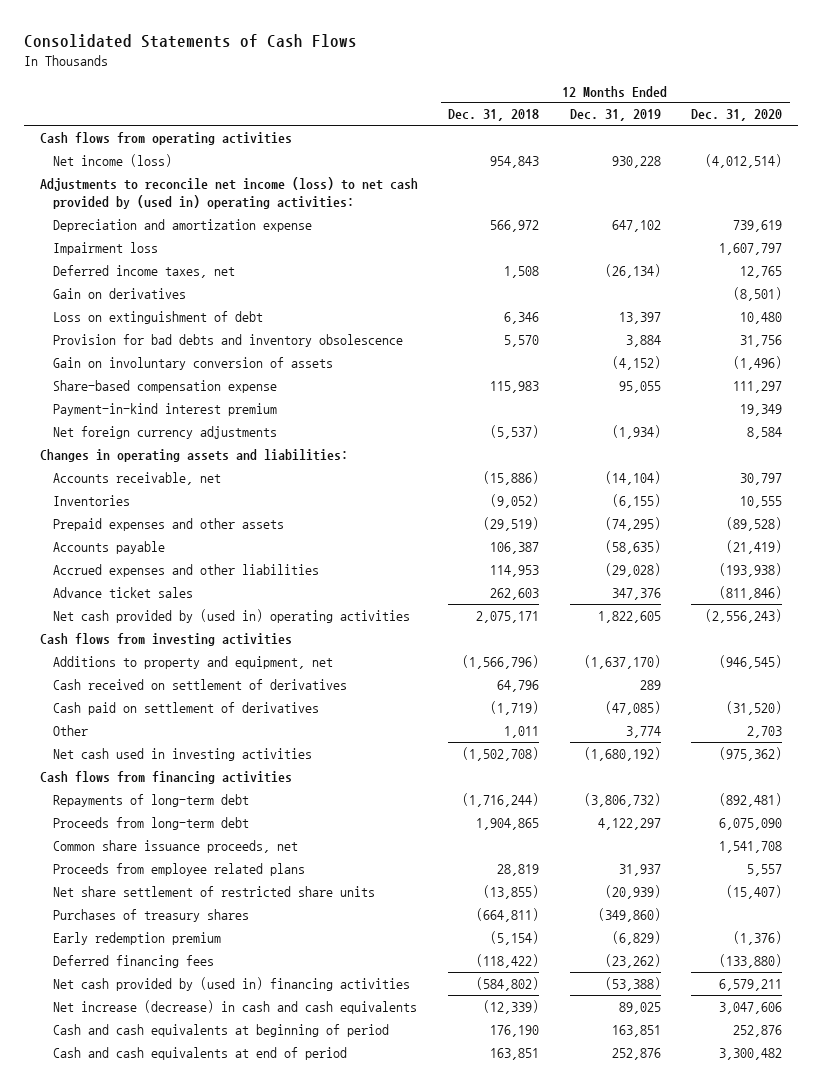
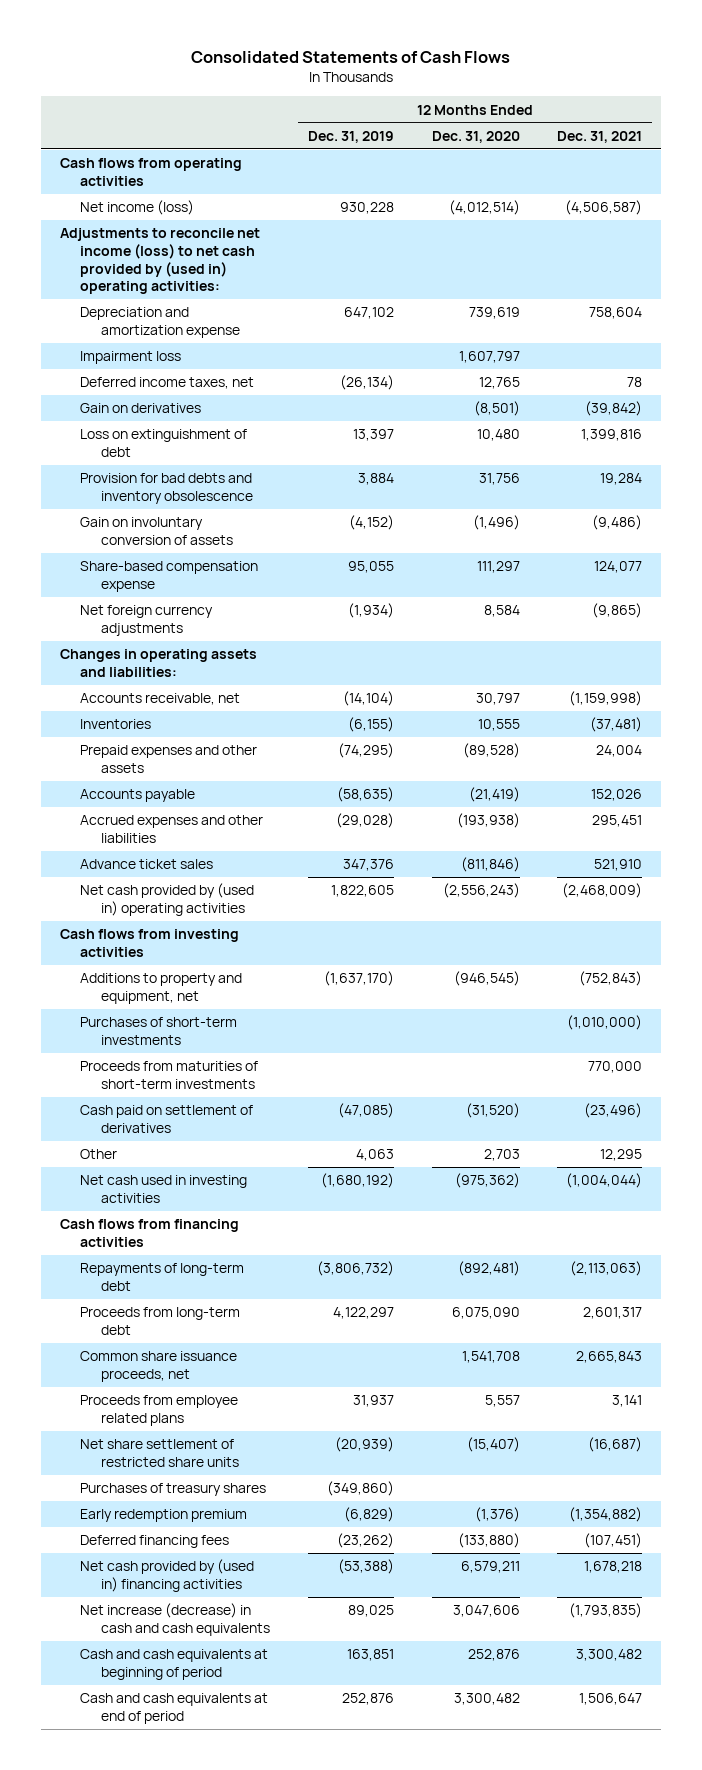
- | 12 Months Ended Dec. 31, 2018 | 12 Months Ended Dec. 31, 2019 | 12 Months Ended Dec. 31, 2020
+ | 12 Months Ended Dec. 31, 2019 | 12 Months Ended Dec. 31, 2020 | 12 Months Ended Dec. 31, 2021
- Payment-in-kind interest premium | | | 19,349
- Cash received on settlement of derivatives | 64,796 | 289 |
+ Purchases of short-term investments | | | (1,010,000)
+ Proceeds from maturities of short-term investments | | | 770,000
- Other | 1,011 | 3,774 | 2,703
+ Other | 4,063 | 2,703 | 12,295

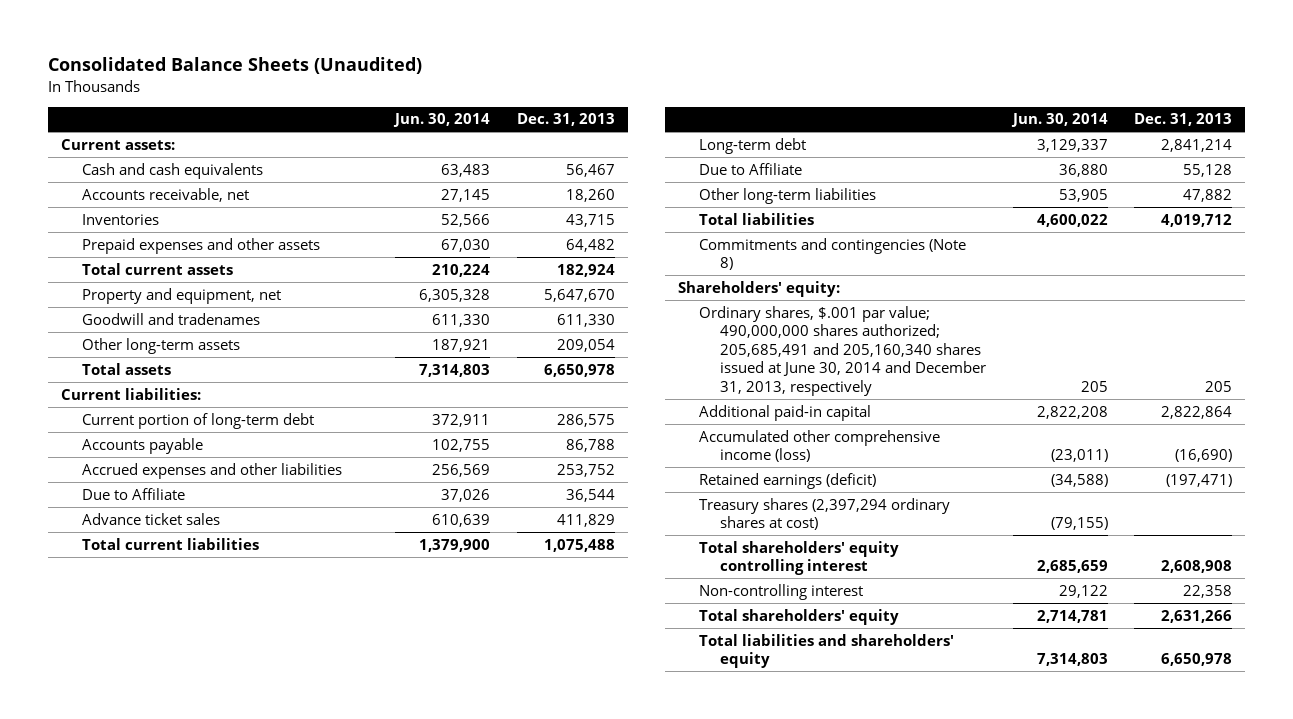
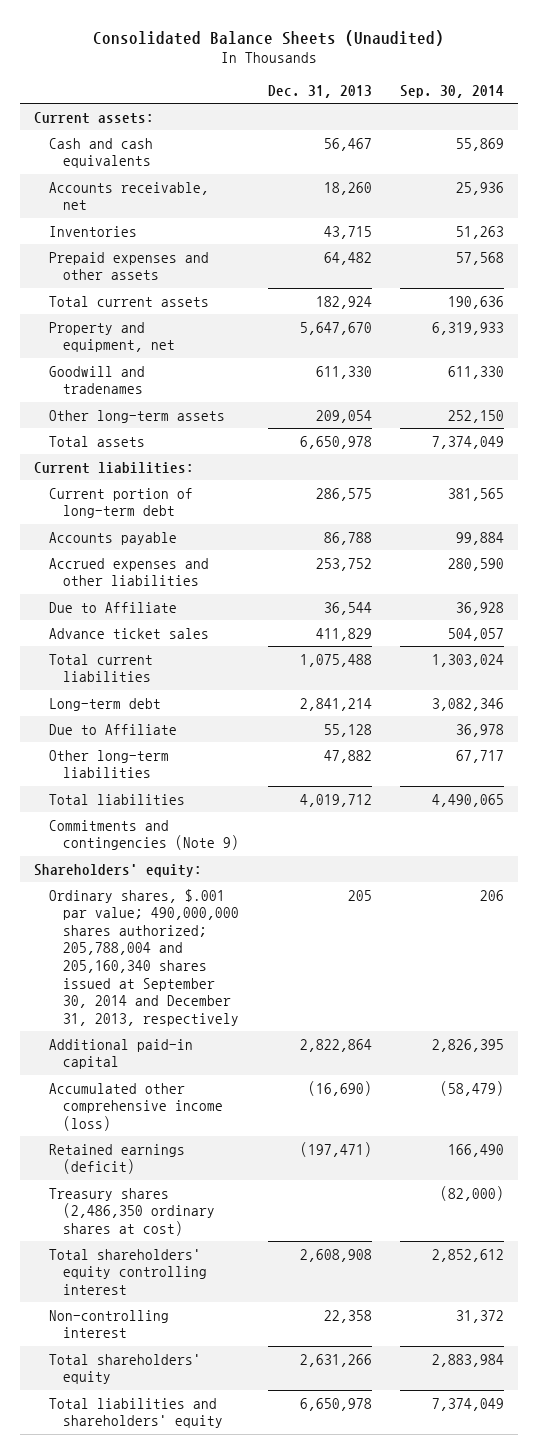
- | Jun. 30, 2014 | Dec. 31, 2013
+ | Dec. 31, 2013 | Sep. 30, 2014
- Commitments and contingencies (Note 8)
+ Commitments and contingencies (Note 9)
- Ordinary shares, $.001 par value; 490,000,000 shares authorized; 205,685,491 and 205,160,340 shares issued at June 30, 2014 and December 31, 2013, respectively | 205 | 205
+ Ordinary shares, $.001 par value; 490,000,000 shares authorized; 205,788,004 and 205,160,340 shares issued at September 30, 2014 and December 31, 2013, respectively | 205 | 206
- Treasury shares (2,397,294 ordinary shares at cost) | (79,155) |
+ Treasury shares (2,486,350 ordinary shares at cost) | | (82,000)

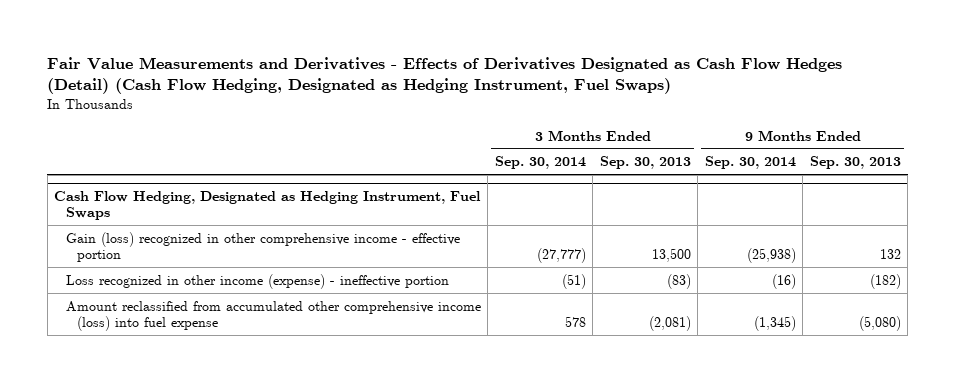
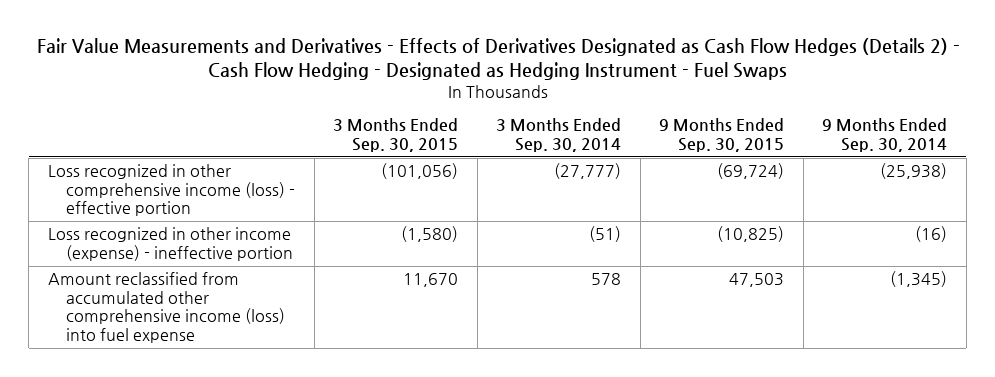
- Fair Value Measurements and Derivatives - Effects of Derivatives Designated as Cash Flow Hedges (Detail) (Cash Flow Hedging, Designated as Hedging Instrument, Fuel Swaps)
+ Fair Value Measurements and Derivatives - Effects of Derivatives Designated as Cash Flow Hedges (Details 2) - Cash Flow Hedging - Designated as Hedging Instrument - Fuel Swaps
- | 3 Months Ended Sep. 30, 2014 | 3 Months Ended Sep. 30, 2013 | 9 Months Ended Sep. 30, 2014 | 9 Months Ended Sep. 30, 2013
+ | 3 Months Ended Sep. 30, 2015 | 3 Months Ended Sep. 30, 2014 | 9 Months Ended Sep. 30, 2015 | 9 Months Ended Sep. 30, 2014
- Cash Flow Hedging, Designated as Hedging Instrument, Fuel Swaps
- Gain (loss) recognized in other comprehensive income - effective portion | (27,777) | 13,500 | (25,938) | 132
+ Loss recognized in other comprehensive income (loss) - effective portion | (101,056) | (27,777) | (69,724) | (25,938)

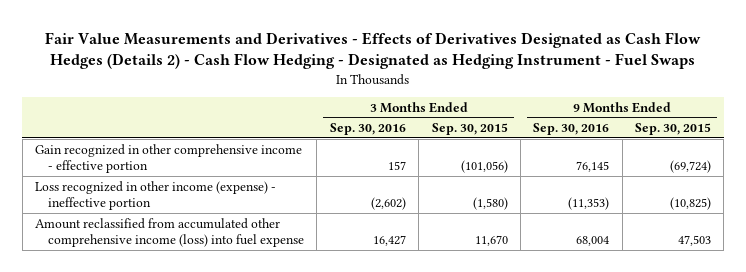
- | 3 Months Ended Sep. 30, 2015 | 3 Months Ended Sep. 30, 2014 | 9 Months Ended Sep. 30, 2015 | 9 Months Ended Sep. 30, 2014
+ | 3 Months Ended Sep. 30, 2016 | 3 Months Ended Sep. 30, 2015 | 9 Months Ended Sep. 30, 2016 | 9 Months Ended Sep. 30, 2015
- Loss recognized in other comprehensive income (loss) - effective portion | (101,056) | (27,777) | (69,724) | (25,938)
+ Gain recognized in other comprehensive income - effective portion | 157 | (101,056) | 76,145 | (69,724)

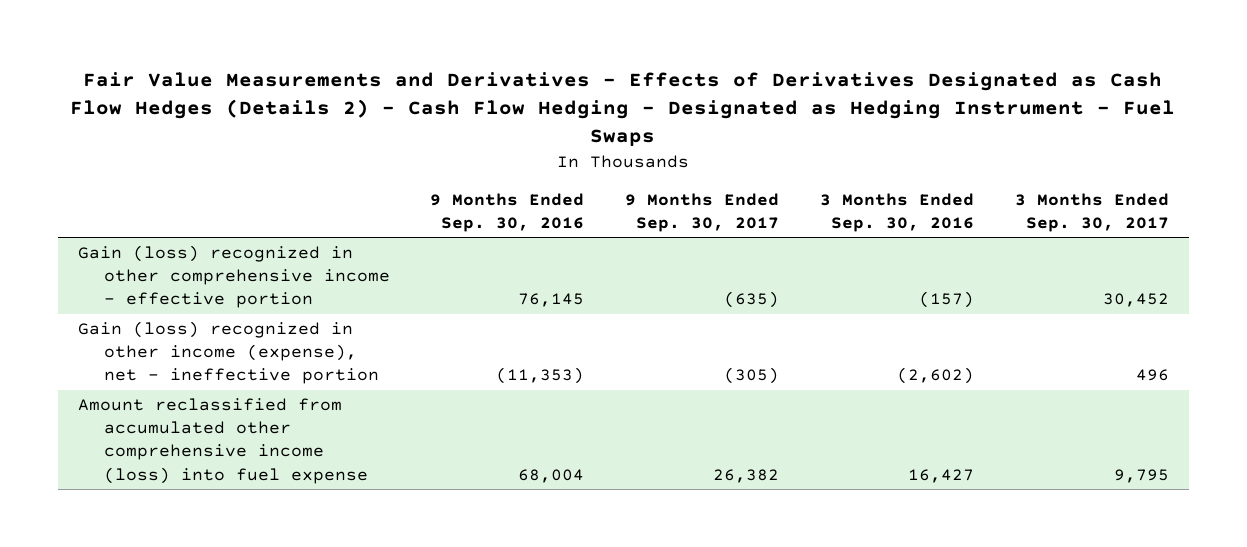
- | 3 Months Ended Sep. 30, 2016 | 3 Months Ended Sep. 30, 2015 | 9 Months Ended Sep. 30, 2016 | 9 Months Ended Sep. 30, 2015
+ | 9 Months Ended Sep. 30, 2016 | 9 Months Ended Sep. 30, 2017 | 3 Months Ended Sep. 30, 2016 | 3 Months Ended Sep. 30, 2017
- Gain recognized in other comprehensive income - effective portion | 157 | (101,056) | 76,145 | (69,724)
- Loss recognized in other income (expense) - ineffective portion | (2,602) | (1,580) | (11,353) | (10,825)
+ Gain (loss) recognized in other comprehensive income - effective portion | 76,145 | (635) | (157) | 30,452
+ Gain (loss) recognized in other income (expense), net - ineffective portion | (11,353) | (305) | (2,602) | 496

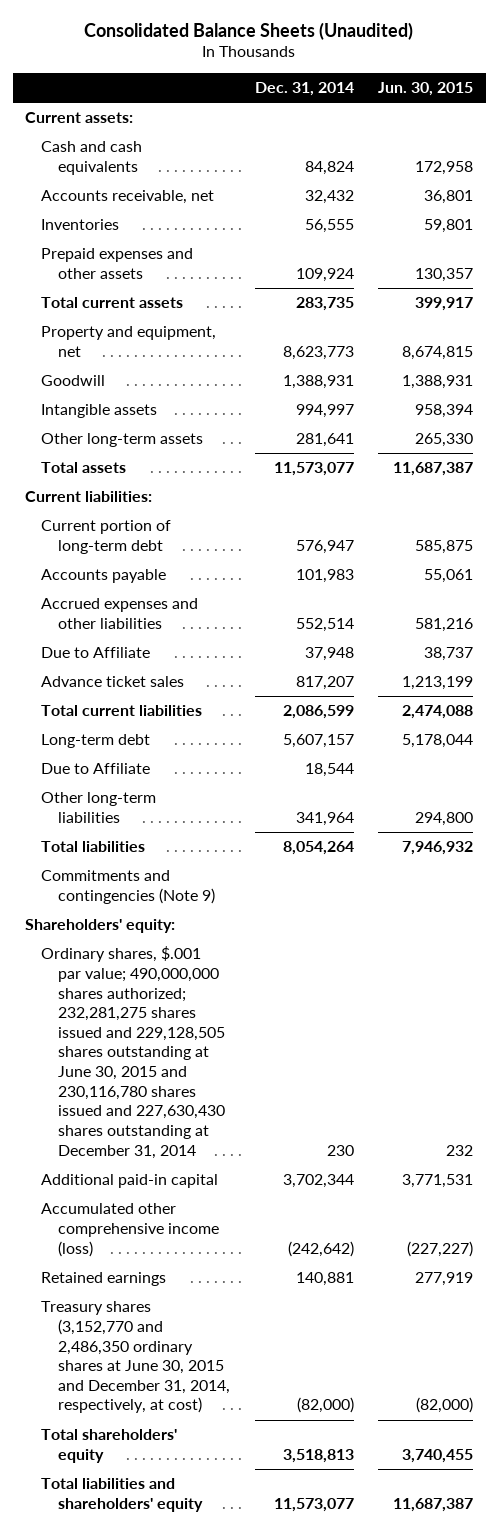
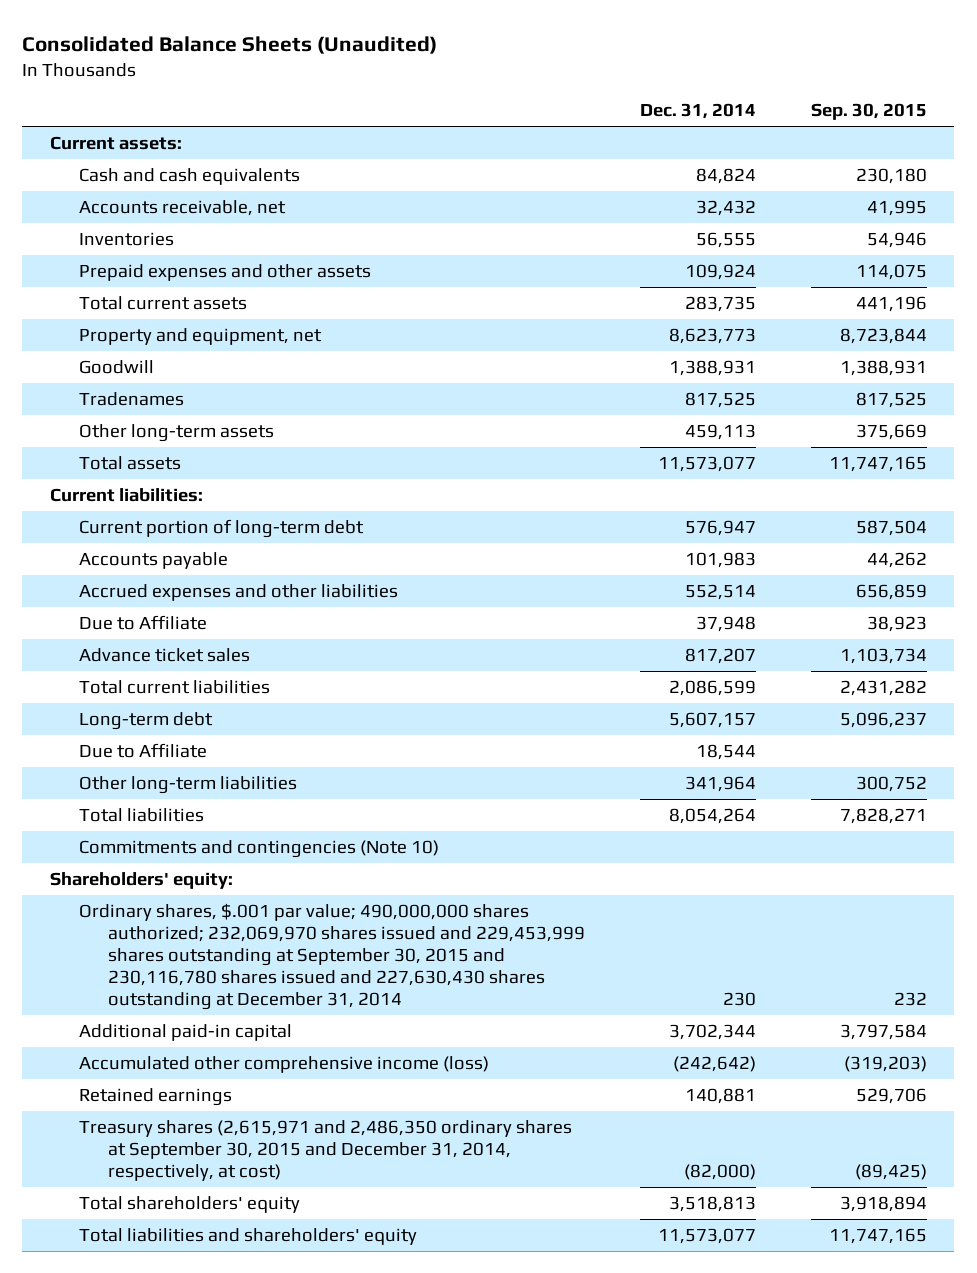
- | Dec. 31, 2014 | Jun. 30, 2015
+ | Dec. 31, 2014 | Sep. 30, 2015
- Intangible assets | 994,997 | 958,394
- Other long-term assets | 281,641 | 265,330
+ Tradenames | 817,525 | 817,525
+ Other long-term assets | 459,113 | 375,669
- Commitments and contingencies (Note 9)
+ Commitments and contingencies (Note 10)
- Ordinary shares, $.001 par value; 490,000,000 shares authorized; 232,281,275 shares issued and 229,128,505 shares outstanding at June 30, 2015 and 230,116,780 shares issued and 227,630,430 shares outstanding at December 31, 2014 | 230 | 232
+ Ordinary shares, $.001 par value; 490,000,000 shares authorized; 232,069,970 shares issued and 229,453,999 shares outstanding at September 30, 2015 and 230,116,780 shares issued and 227,630,430 shares outstanding at December 31, 2014 | 230 | 232
- Treasury shares (3,152,770 and 2,486,350 ordinary shares at June 30, 2015 and December 31, 2014, respectively, at cost) | (82,000) | (82,000)
+ Treasury shares (2,615,971 and 2,486,350 ordinary shares at September 30, 2015 and December 31, 2014, respectively, at cost) | (82,000) | (89,425)

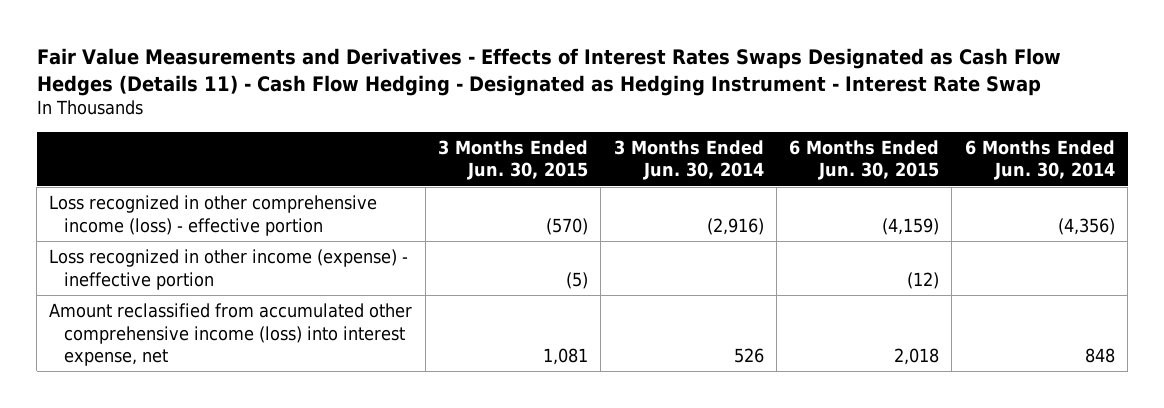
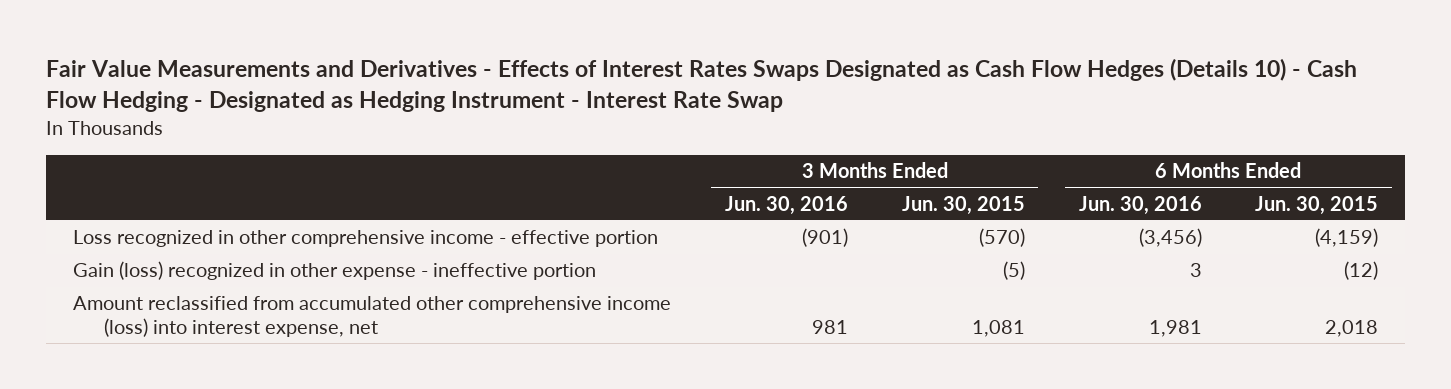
- Fair Value Measurements and Derivatives - Effects of Interest Rates Swaps Designated as Cash Flow Hedges (Details 11) - Cash Flow Hedging - Designated as Hedging Instrument - Interest Rate Swap
+ Fair Value Measurements and Derivatives - Effects of Interest Rates Swaps Designated as Cash Flow Hedges (Details 10) - Cash Flow Hedging - Designated as Hedging Instrument - Interest Rate Swap
- | 3 Months Ended Jun. 30, 2015 | 3 Months Ended Jun. 30, 2014 | 6 Months Ended Jun. 30, 2015 | 6 Months Ended Jun. 30, 2014
+ | 3 Months Ended Jun. 30, 2016 | 3 Months Ended Jun. 30, 2015 | 6 Months Ended Jun. 30, 2016 | 6 Months Ended Jun. 30, 2015
- Loss recognized in other comprehensive income (loss) - effective portion | (570) | (2,916) | (4,159) | (4,356)
- Loss recognized in other income (expense) - ineffective portion | (5) | | (12) |
+ Loss recognized in other comprehensive income - effective portion | (901) | (570) | (3,456) | (4,159)
+ Gain (loss) recognized in other expense - ineffective portion | | (5) | 3 | (12)

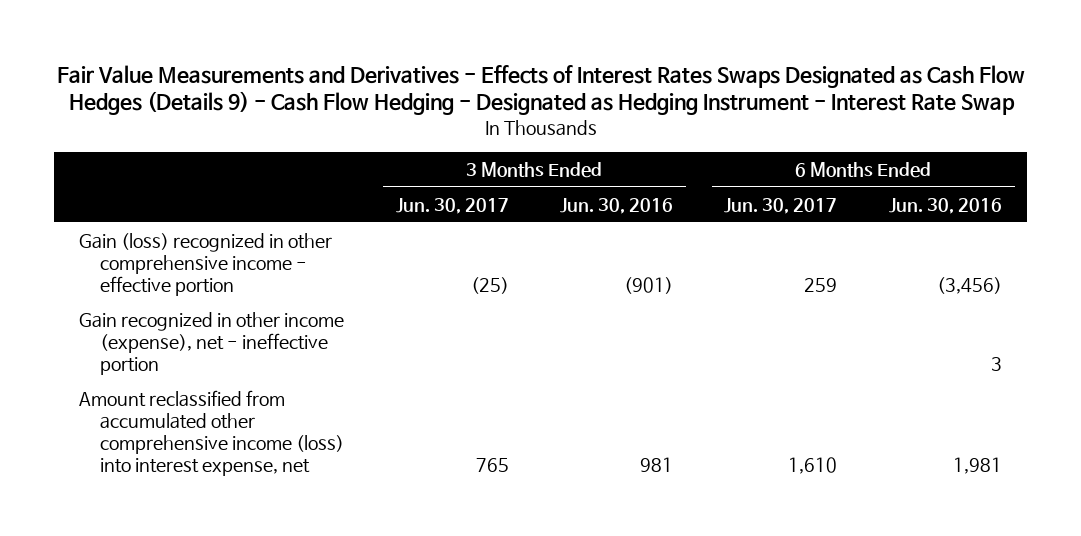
- Fair Value Measurements and Derivatives - Effects of Interest Rates Swaps Designated as Cash Flow Hedges (Details 10) - Cash Flow Hedging - Designated as Hedging Instrument - Interest Rate Swap
+ Fair Value Measurements and Derivatives - Effects of Interest Rates Swaps Designated as Cash Flow Hedges (Details 9) - Cash Flow Hedging - Designated as Hedging Instrument - Interest Rate Swap
- | 3 Months Ended Jun. 30, 2016 | 3 Months Ended Jun. 30, 2015 | 6 Months Ended Jun. 30, 2016 | 6 Months Ended Jun. 30, 2015
+ | 3 Months Ended Jun. 30, 2017 | 3 Months Ended Jun. 30, 2016 | 6 Months Ended Jun. 30, 2017 | 6 Months Ended Jun. 30, 2016
- Loss recognized in other comprehensive income - effective portion | (901) | (570) | (3,456) | (4,159)
- Gain (loss) recognized in other expense - ineffective portion | | (5) | 3 | (12)
+ Gain (loss) recognized in other comprehensive income - effective portion | (25) | (901) | 259 | (3,456)
+ Gain recognized in other income (expense), net - ineffective portion | | | | 3

